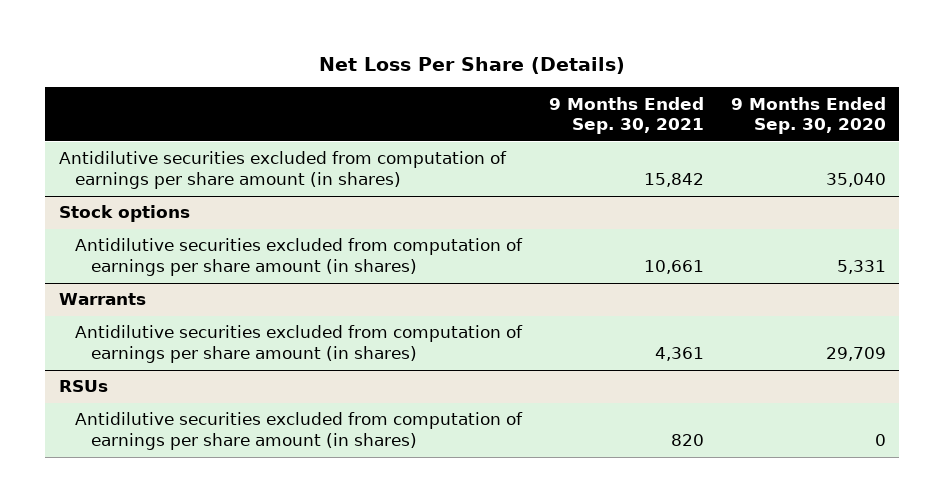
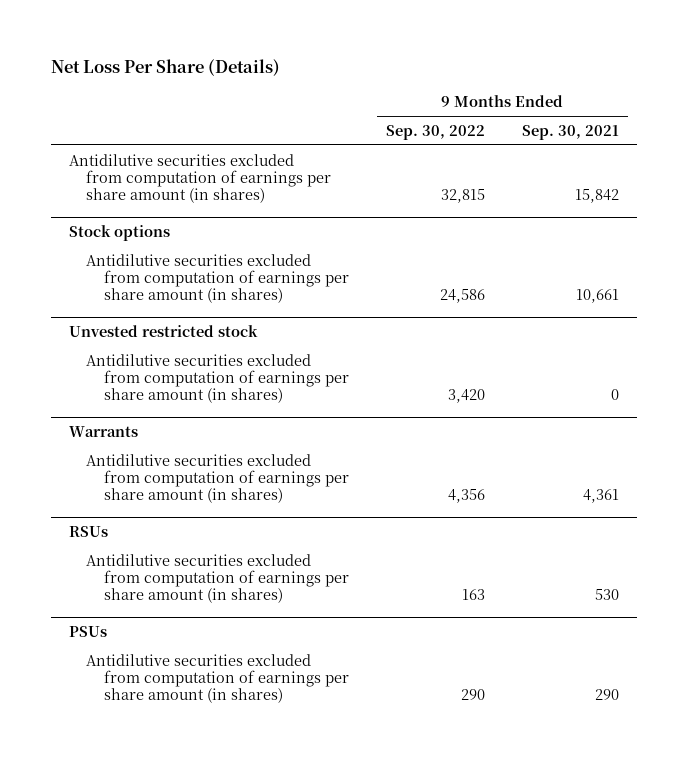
- | 9 Months Ended Sep. 30, 2021 | 9 Months Ended Sep. 30, 2020
+ | 9 Months Ended Sep. 30, 2022 | 9 Months Ended Sep. 30, 2021
+ Unvested restricted stock
+ Antidilutive securities excluded from computation of earnings per share amount (in shares) | 3,420 | 0
@ RSUs
- Antidilutive securities excluded from computation of earnings per share amount (in shares) | 820 | 0
+ Antidilutive securities excluded from computation of earnings per share amount (in shares) | 163 | 530
+ PSUs
+ Antidilutive securities excluded from computation of earnings per share amount (in shares) | 290 | 290

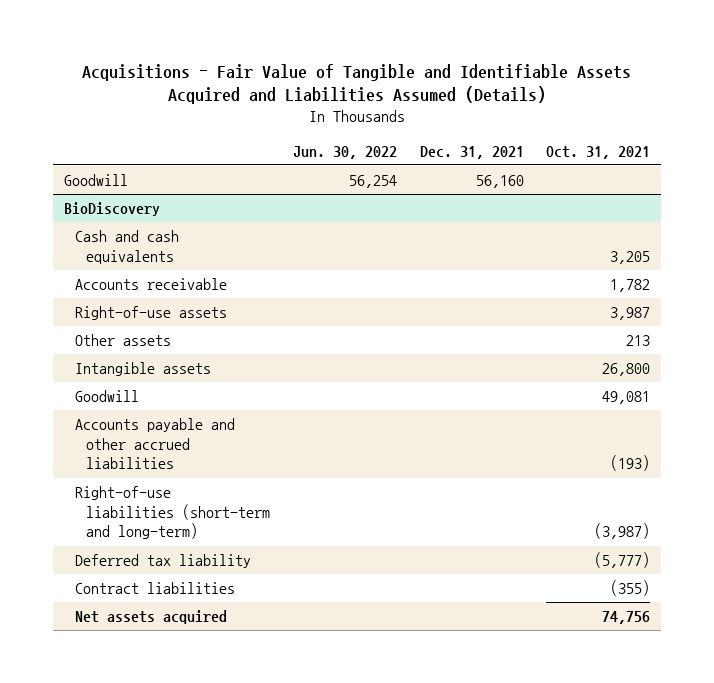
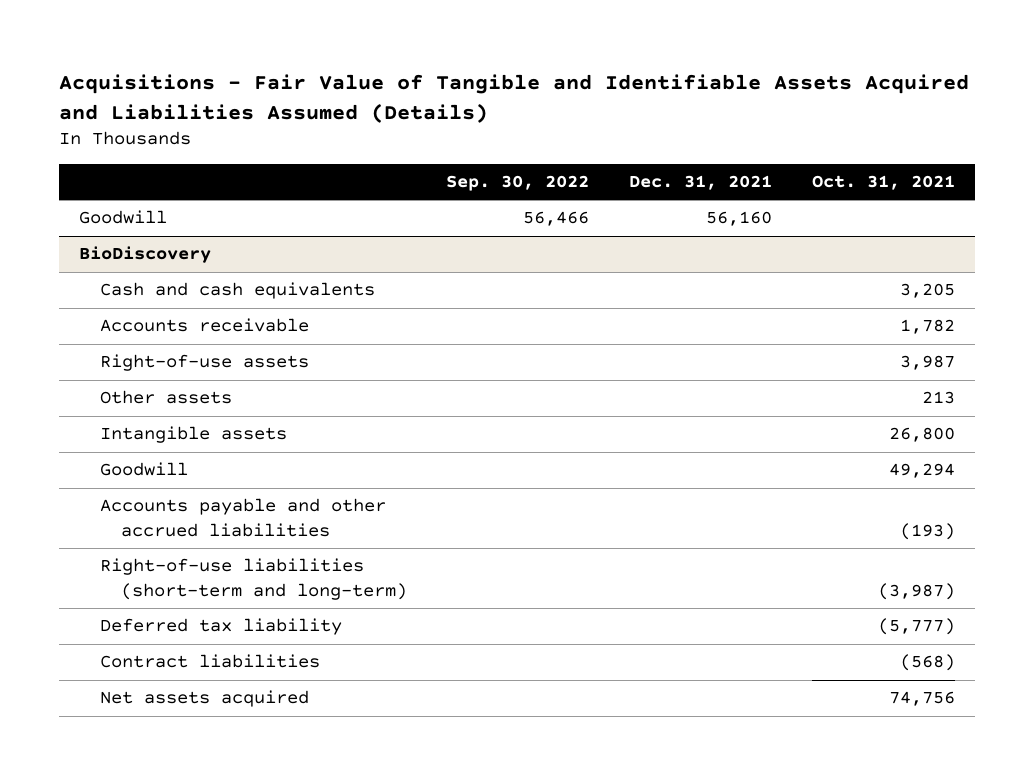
- | Jun. 30, 2022 | Dec. 31, 2021 | Oct. 31, 2021
+ | Sep. 30, 2022 | Dec. 31, 2021 | Oct. 31, 2021
@ BioDiscovery
- Goodwill | | | 49,081
+ Goodwill | | | 49,294
- Contract liabilities | | | (355)
+ Contract liabilities | | | (568)

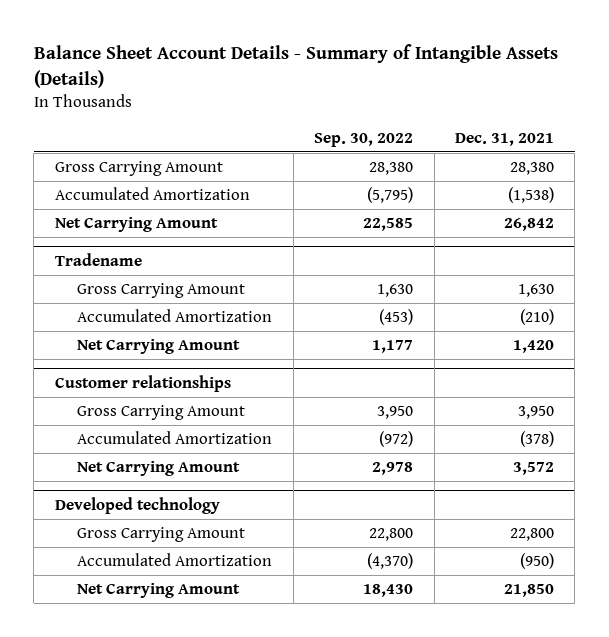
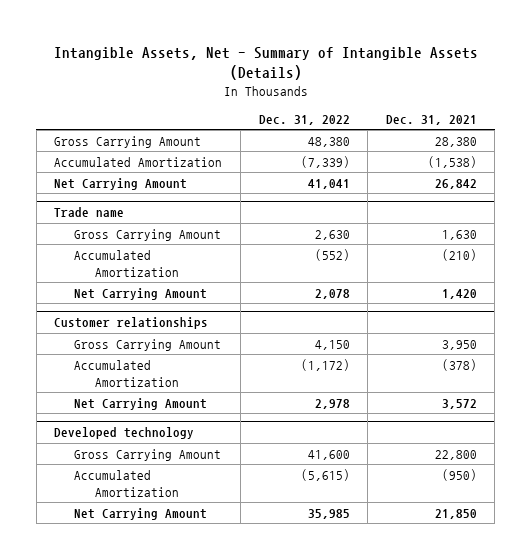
- Balance Sheet Account Details - Summary of Intangible Assets (Details)
+ Intangible Assets, Net - Summary of Intangible Assets (Details)
- | Sep. 30, 2022 | Dec. 31, 2021
+ | Dec. 31, 2022 | Dec. 31, 2021
- Tradename
+ Trade name

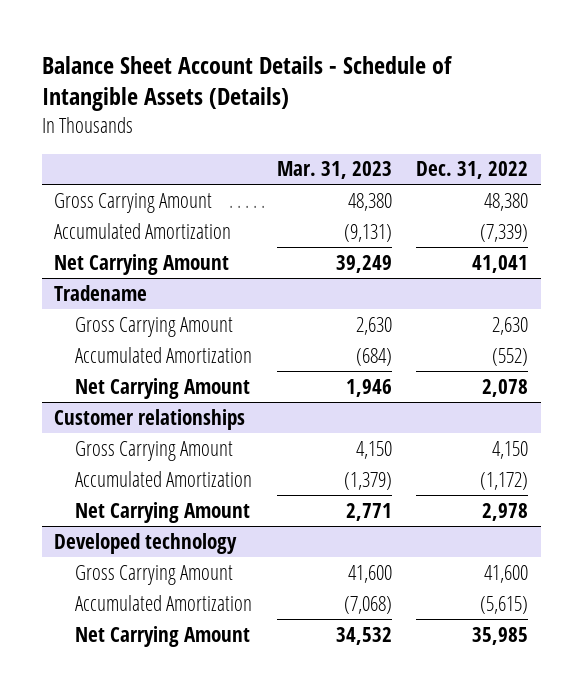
- Intangible Assets, Net - Summary of Intangible Assets (Details)
+ Balance Sheet Account Details - Schedule of Intangible Assets (Details)
- | Dec. 31, 2022 | Dec. 31, 2021
+ | Mar. 31, 2023 | Dec. 31, 2022
- Trade name
+ Tradename

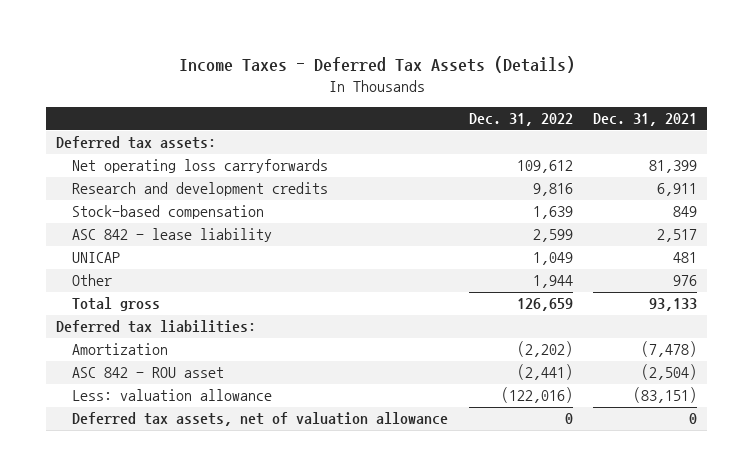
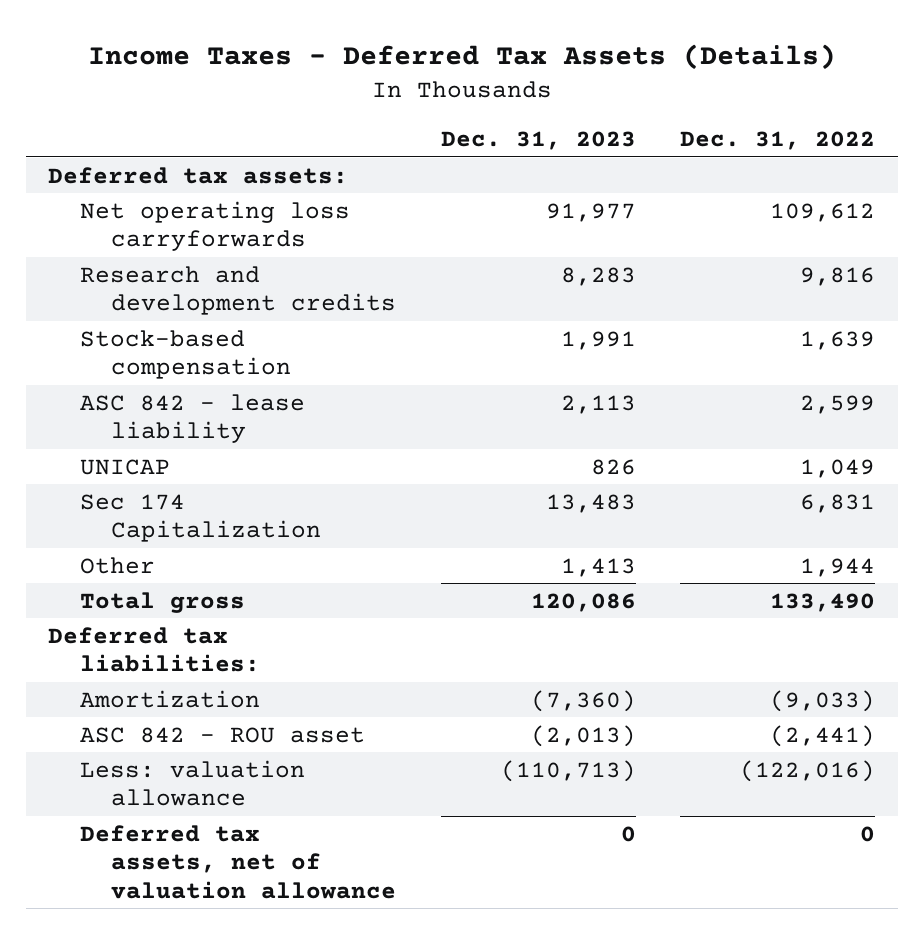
- | Dec. 31, 2022 | Dec. 31, 2021
+ | Dec. 31, 2023 | Dec. 31, 2022
+ Sec 174 Capitalization | 13,483 | 6,831
- Total gross | 126,659 | 93,133
+ Total gross | 120,086 | 133,490
- Amortization | (2,202) | (7,478)
+ Amortization | (7,360) | (9,033)

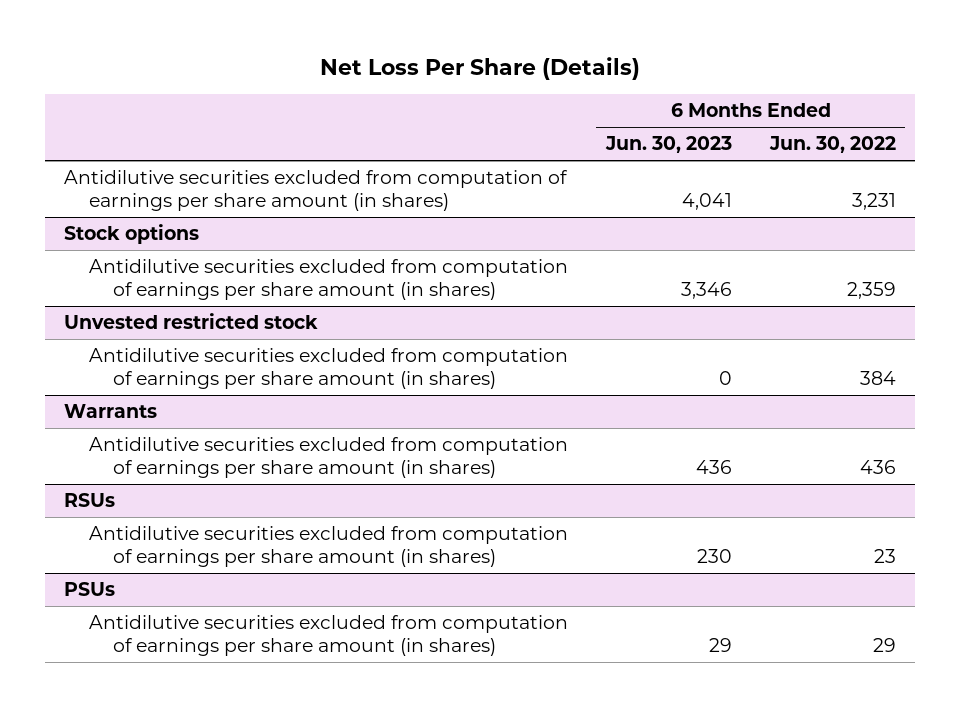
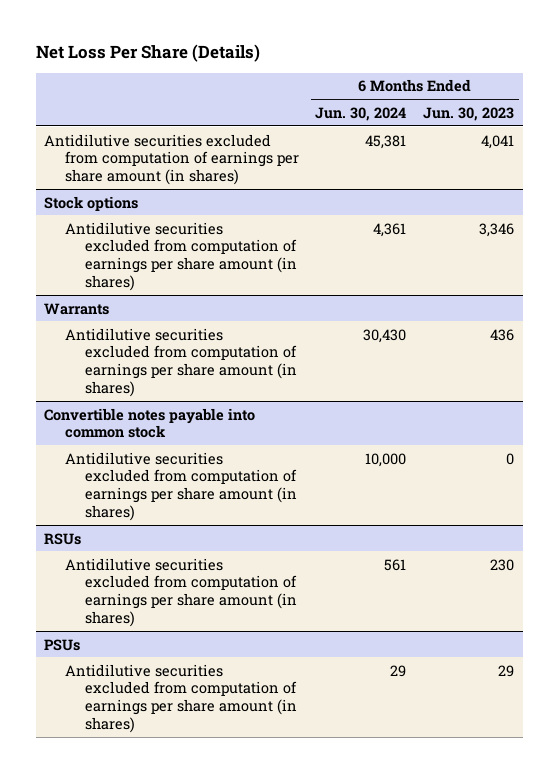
- | 6 Months Ended Jun. 30, 2023 | 6 Months Ended Jun. 30, 2022
+ | 6 Months Ended Jun. 30, 2024 | 6 Months Ended Jun. 30, 2023
- Unvested restricted stock
- Antidilutive securities excluded from computation of earnings per share amount (in shares) | 0 | 384
+ Convertible notes payable into common stock
+ Antidilutive securities excluded from computation of earnings per share amount (in shares) | 10,000 | 0

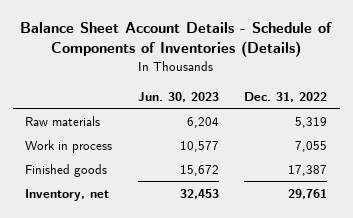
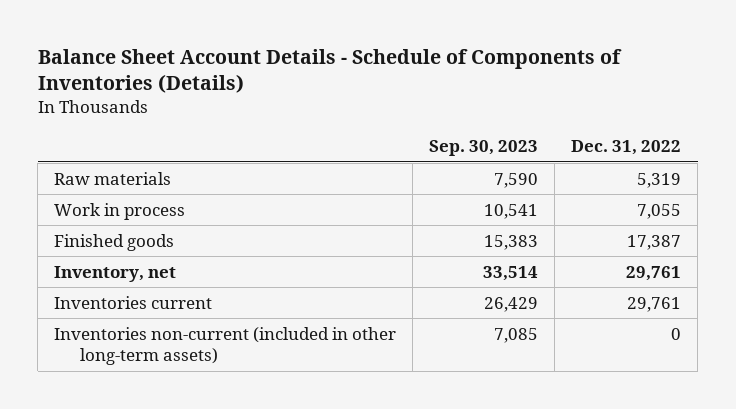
- | Jun. 30, 2023 | Dec. 31, 2022
+ | Sep. 30, 2023 | Dec. 31, 2022
+ Inventories current | 26,429 | 29,761
+ Inventories non-current (included in other long-term assets) | 7,085 | 0

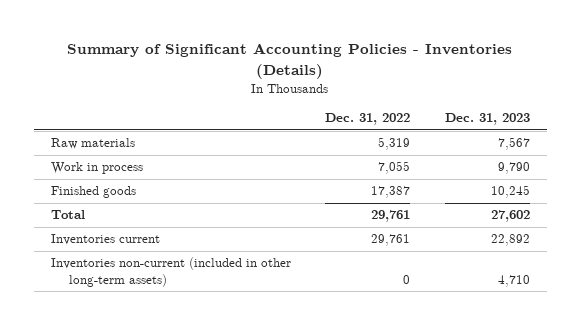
- Balance Sheet Account Details - Schedule of Components of Inventories (Details)
+ Summary of Significant Accounting Policies - Inventories (Details)
- | Sep. 30, 2023 | Dec. 31, 2022
+ | Dec. 31, 2022 | Dec. 31, 2023
- Inventory, net | 33,514 | 29,761
+ Total | 29,761 | 27,602

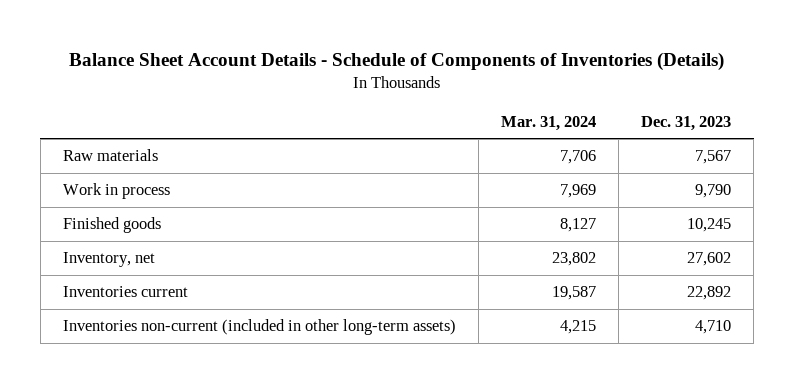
- Summary of Significant Accounting Policies - Inventories (Details)
+ Balance Sheet Account Details - Schedule of Components of Inventories (Details)
- | Dec. 31, 2022 | Dec. 31, 2023
+ | Mar. 31, 2024 | Dec. 31, 2023
- Total | 29,761 | 27,602
+ Inventory, net | 23,802 | 27,602

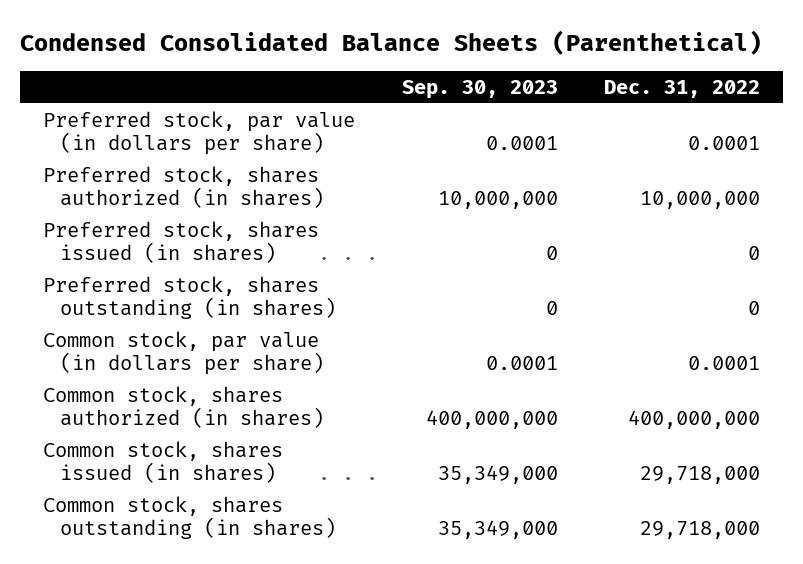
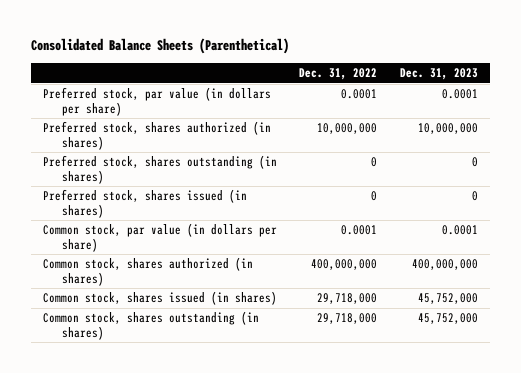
- Condensed Consolidated Balance Sheets (Parenthetical)
+ Consolidated Balance Sheets (Parenthetical)
- | Sep. 30, 2023 | Dec. 31, 2022
+ | Dec. 31, 2022 | Dec. 31, 2023
moved down: Preferred stock, shares issued (in shares) | 0 | 0

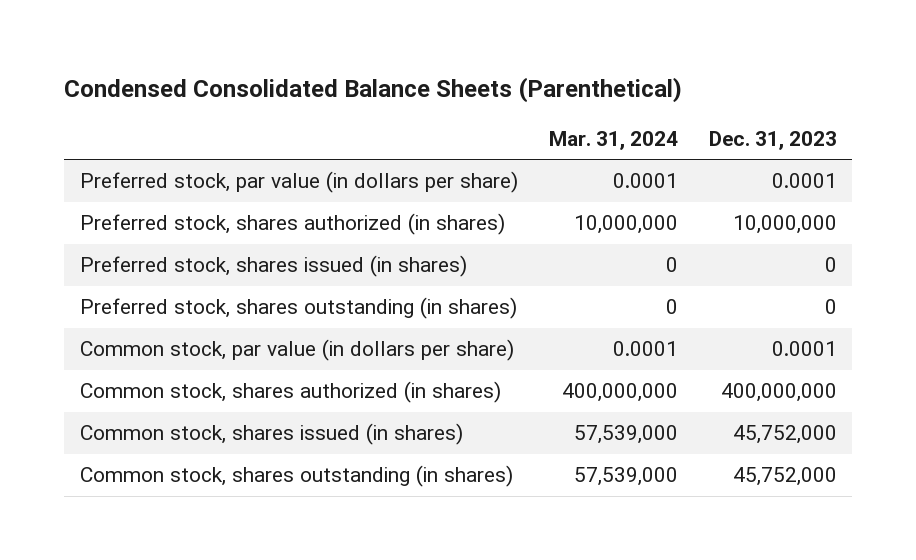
- Consolidated Balance Sheets (Parenthetical)
+ Condensed Consolidated Balance Sheets (Parenthetical)
- | Dec. 31, 2022 | Dec. 31, 2023
+ | Mar. 31, 2024 | Dec. 31, 2023
moved down: Preferred stock, shares outstanding (in shares) | 0 | 0

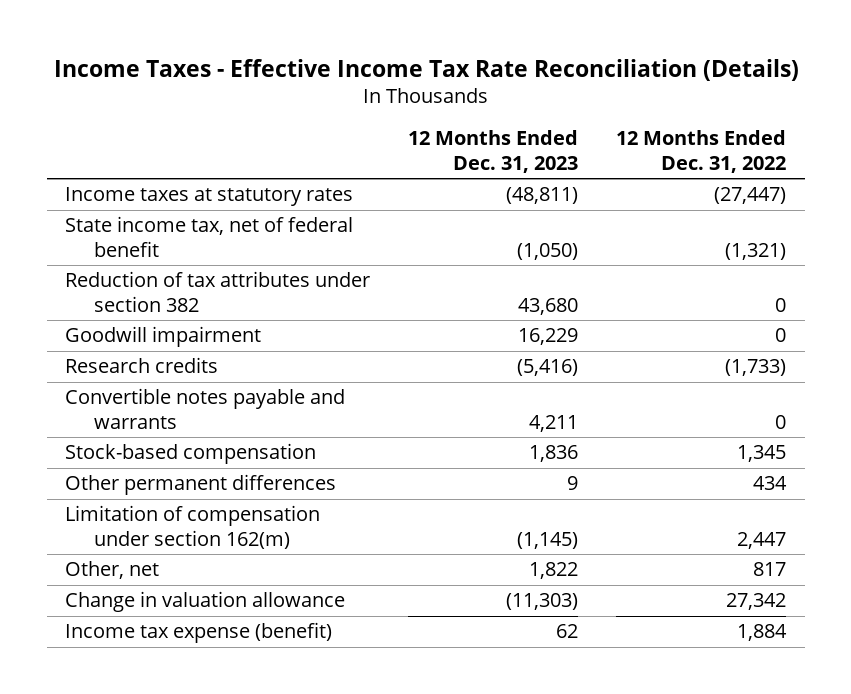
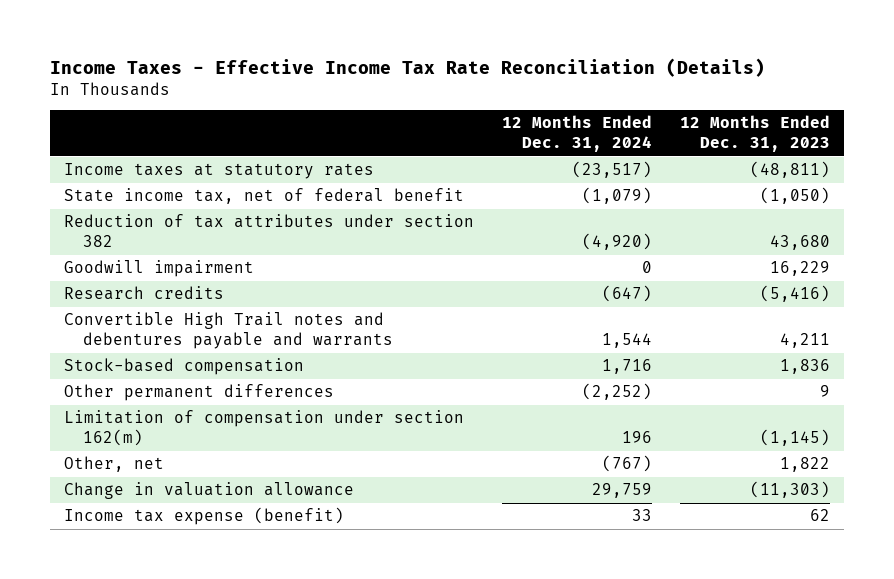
- | 12 Months Ended Dec. 31, 2023 | 12 Months Ended Dec. 31, 2022
+ | 12 Months Ended Dec. 31, 2024 | 12 Months Ended Dec. 31, 2023
- Convertible notes payable and warrants | 4,211 | 0
+ Convertible High Trail notes and debentures payable and warrants | 1,544 | 4,211

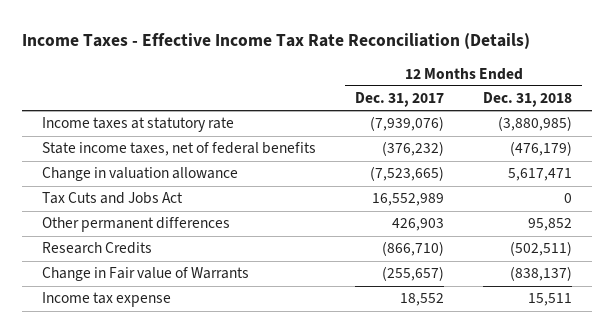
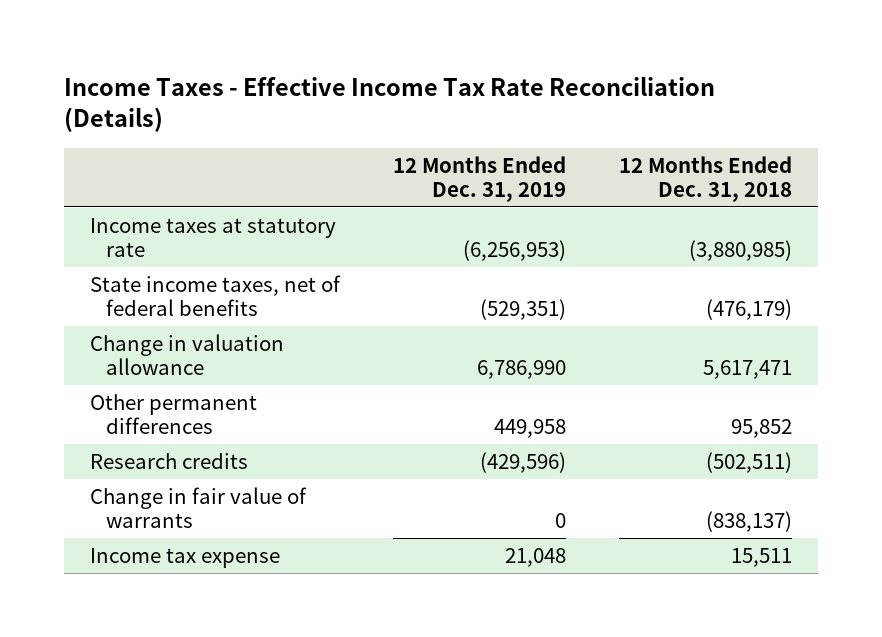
- | 12 Months Ended Dec. 31, 2017 | 12 Months Ended Dec. 31, 2018
+ | 12 Months Ended Dec. 31, 2019 | 12 Months Ended Dec. 31, 2018
- Tax Cuts and Jobs Act | 16,552,989 | 0
- Research Credits | (866,710) | (502,511)
- Change in Fair value of Warrants | (255,657) | (838,137)
+ Research credits | (429,596) | (502,511)
+ Change in fair value of warrants | 0 | (838,137)

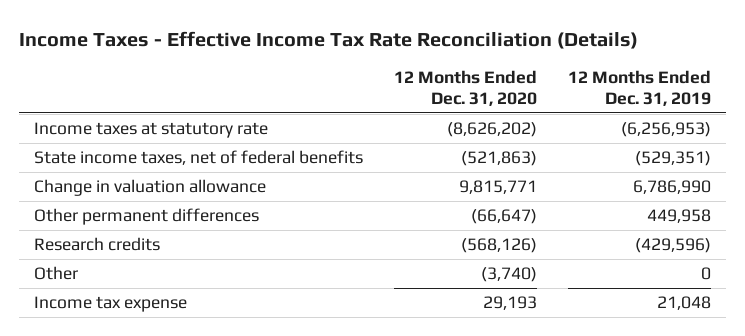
- | 12 Months Ended Dec. 31, 2019 | 12 Months Ended Dec. 31, 2018
+ | 12 Months Ended Dec. 31, 2020 | 12 Months Ended Dec. 31, 2019
- Change in fair value of warrants | 0 | (838,137)
+ Other | (3,740) | 0

